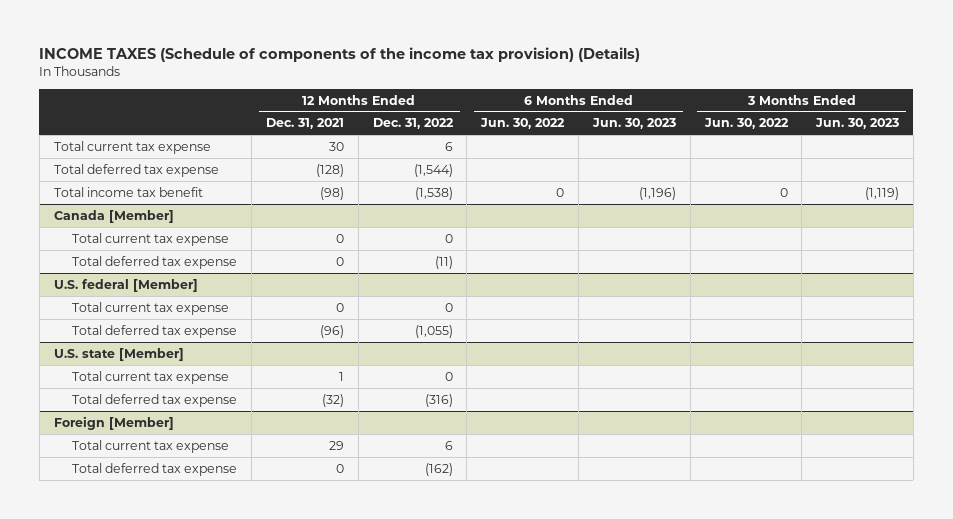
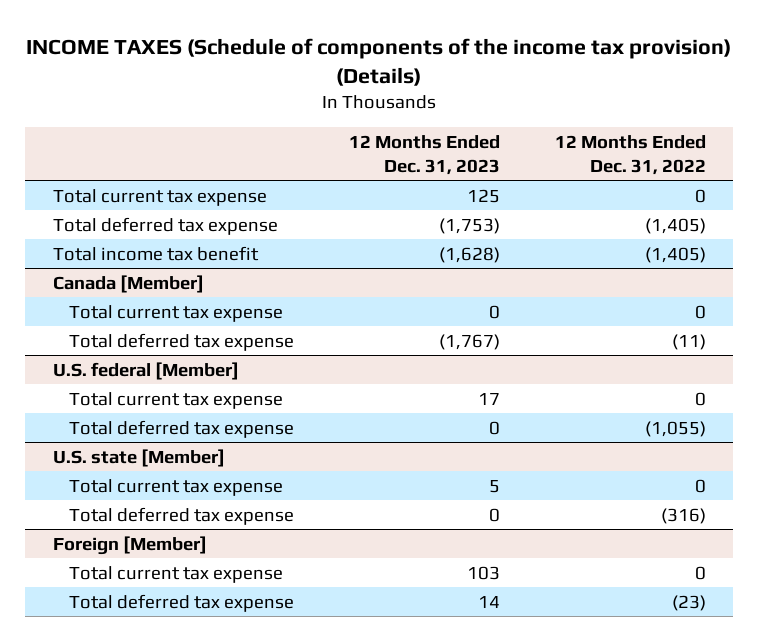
- | 12 Months Ended Dec. 31, 2021 | 12 Months Ended Dec. 31, 2022 | 6 Months Ended Jun. 30, 2022 | 6 Months Ended Jun. 30, 2023 | 3 Months Ended Jun. 30, 2022 | 3 Months Ended Jun. 30, 2023
+ | 12 Months Ended Dec. 31, 2023 | 12 Months Ended Dec. 31, 2022
- Total current tax expense | 30 | 6 | | | |
- Total deferred tax expense | (128) | (1,544) | | | |
- Total income tax benefit | (98) | (1,538) | 0 | (1,196) | 0 | (1,119)
+ Total current tax expense | 125 | 0
+ Total deferred tax expense | (1,753) | (1,405)
+ Total income tax benefit | (1,628) | (1,405)
@ Foreign [Member]
- Total current tax expense | 29 | 6 | | | |
- Total deferred tax expense | 0 | (162) | | | |
+ Total current tax expense | 103 | 0
+ Total deferred tax expense | 14 | (23)

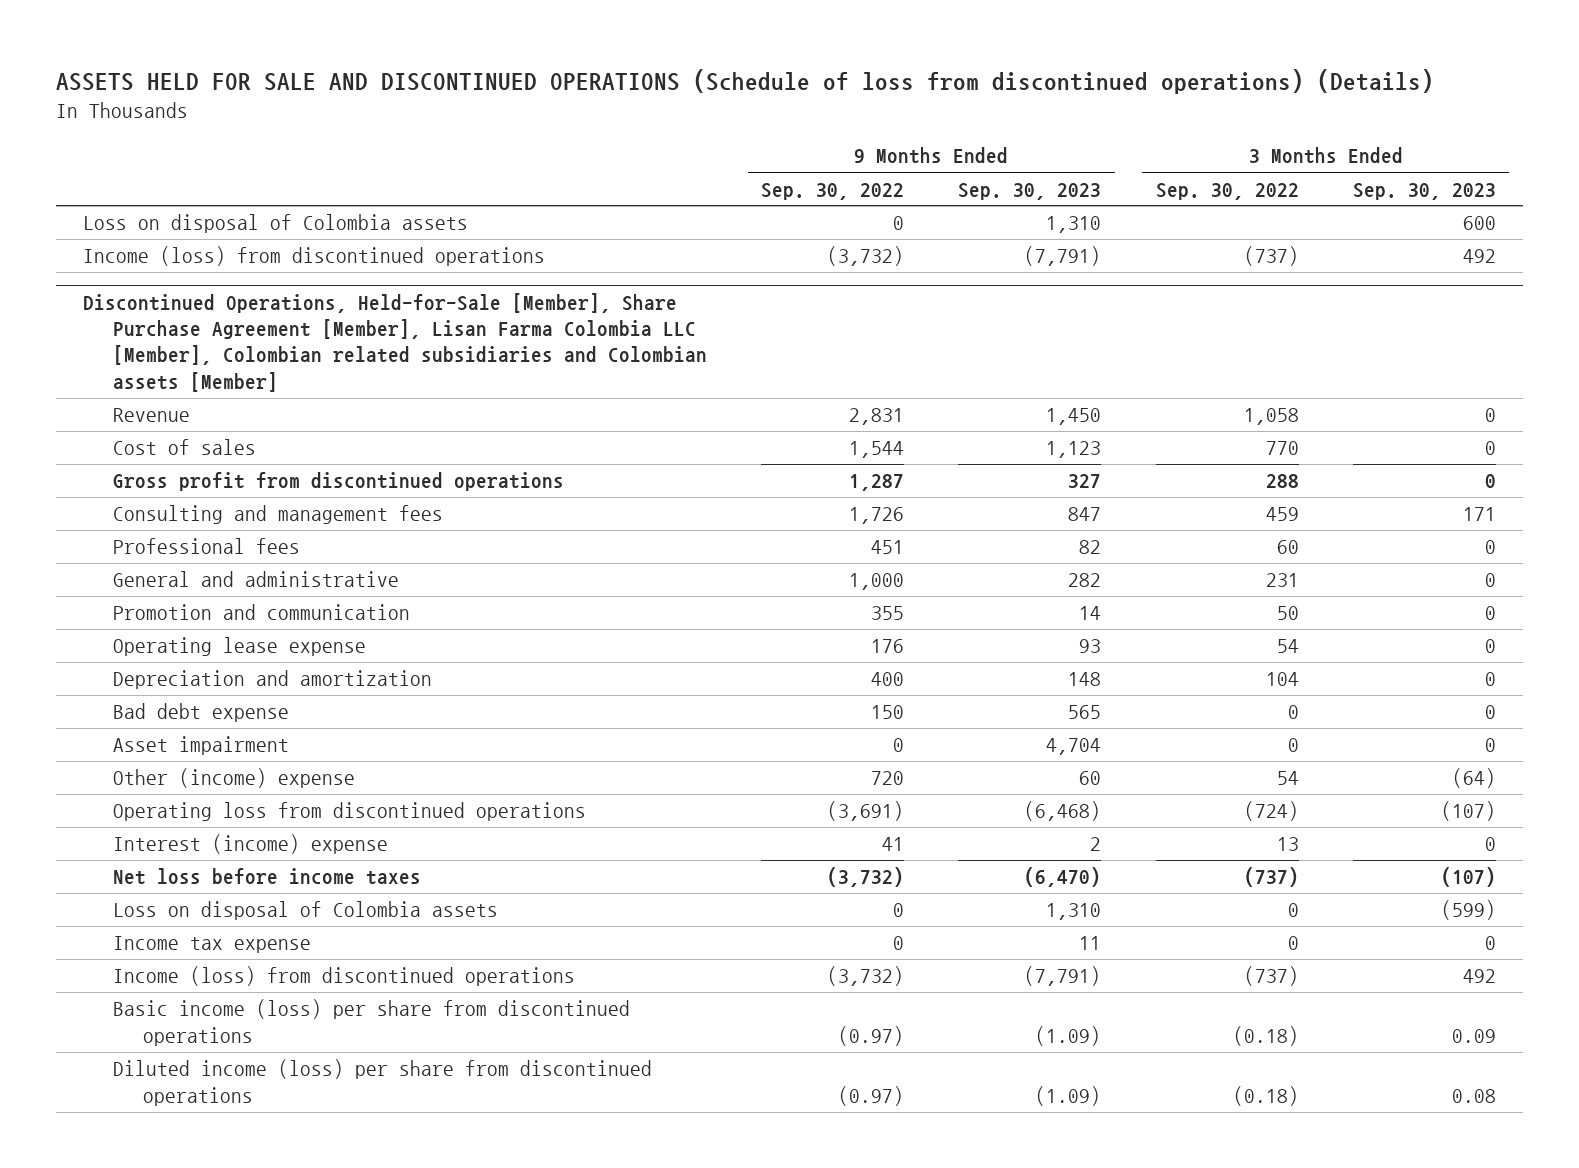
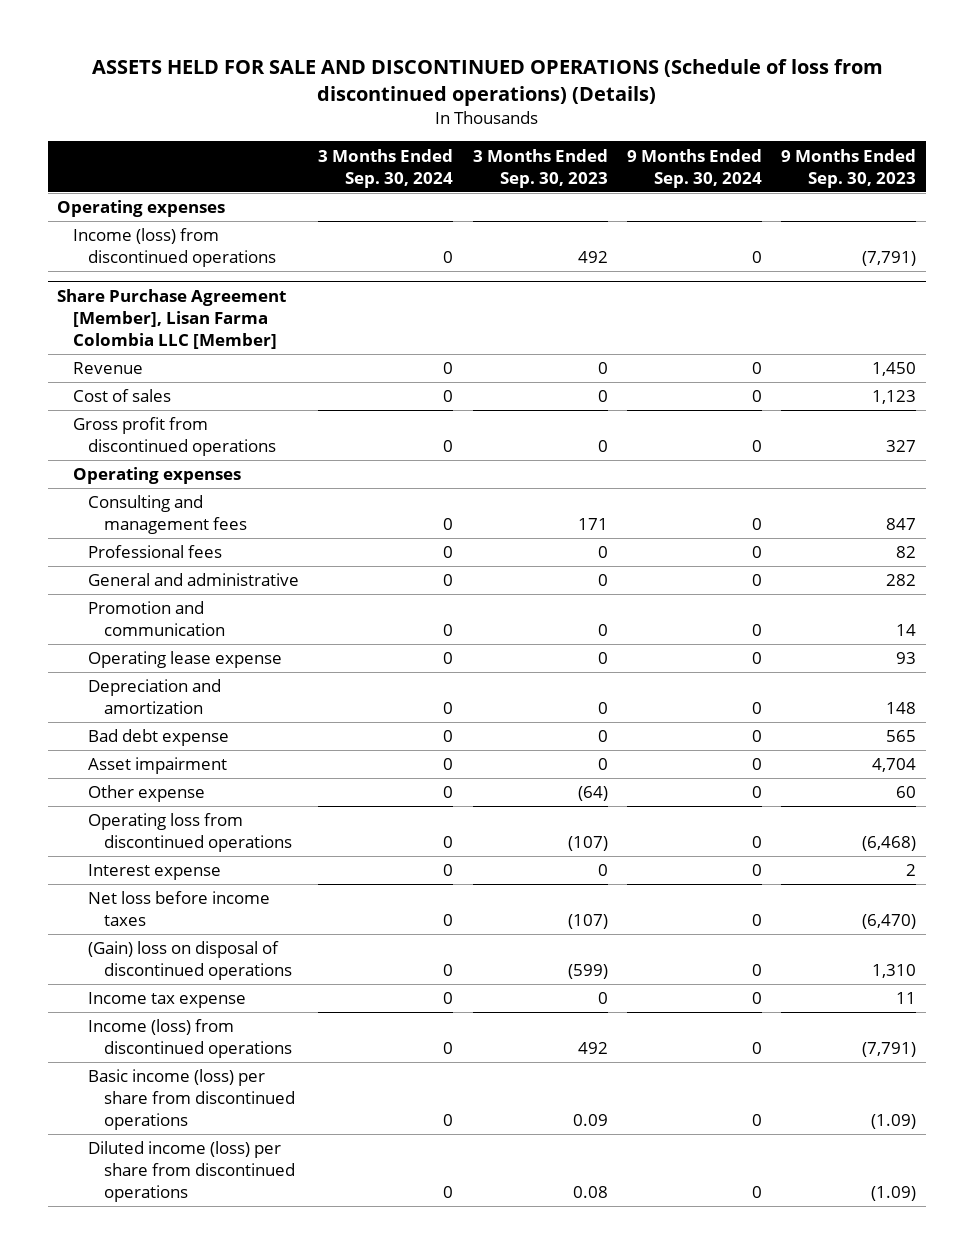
- | 9 Months Ended Sep. 30, 2022 | 9 Months Ended Sep. 30, 2023 | 3 Months Ended Sep. 30, 2022 | 3 Months Ended Sep. 30, 2023
+ | 3 Months Ended Sep. 30, 2024 | 3 Months Ended Sep. 30, 2023 | 9 Months Ended Sep. 30, 2024 | 9 Months Ended Sep. 30, 2023
- Loss on disposal of Colombia assets | 0 | 1,310 | | 600
+ Operating expenses
- Discontinued Operations, Held-for-Sale [Member], Share Purchase Agreement [Member], Lisan Farma Colombia LLC [Member], Colombian related subsidiaries and Colombian assets [Member]
+ Share Purchase Agreement [Member], Lisan Farma Colombia LLC [Member]
+ Operating expenses
- Other (income) expense | 720 | 60 | 54 | (64)
+ Other expense | 0 | (64) | 0 | 60
- Interest (income) expense | 41 | 2 | 13 | 0
+ Interest expense | 0 | 0 | 0 | 2
- Loss on disposal of Colombia assets | 0 | 1,310 | 0 | (599)
+ (Gain) loss on disposal of discontinued operations | 0 | (599) | 0 | 1,310

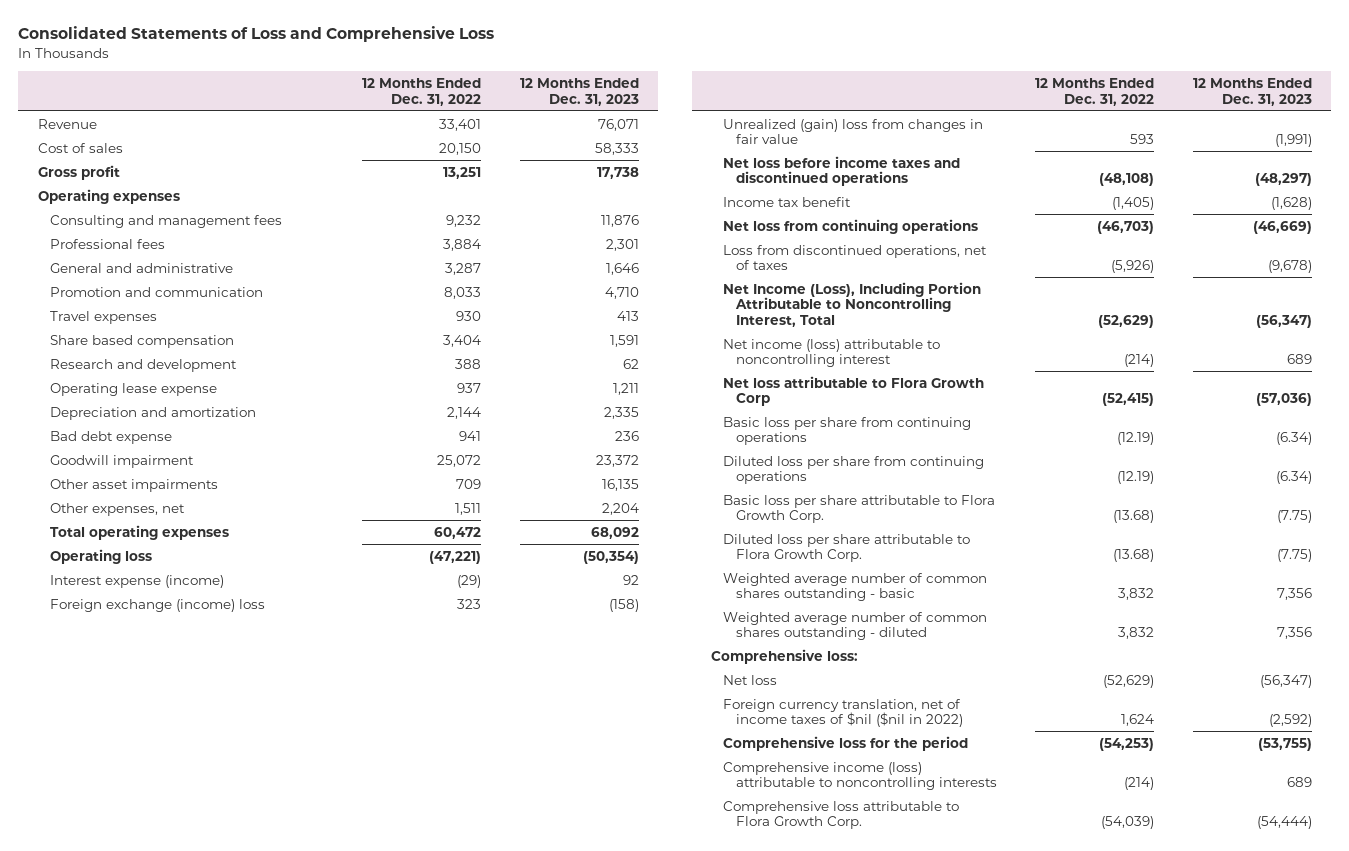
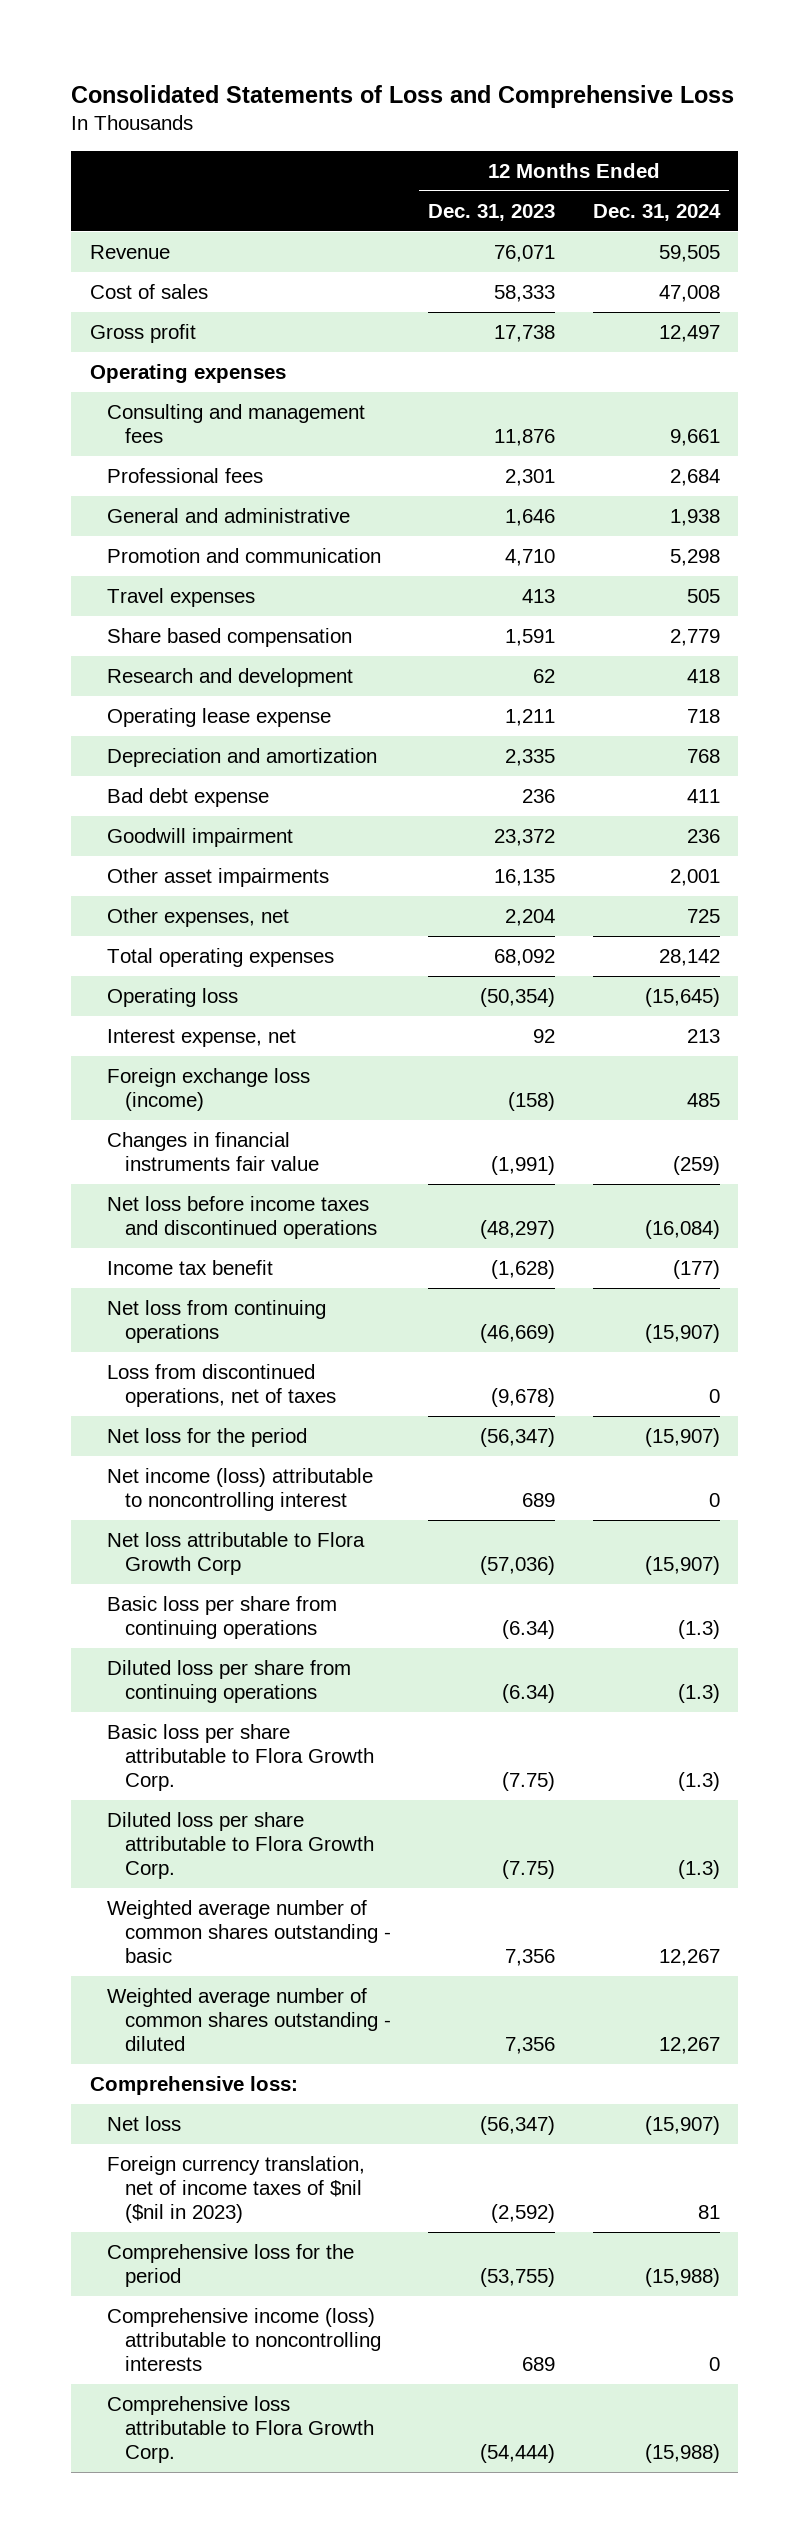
- | 12 Months Ended Dec. 31, 2022 | 12 Months Ended Dec. 31, 2023
+ | 12 Months Ended Dec. 31, 2023 | 12 Months Ended Dec. 31, 2024
- Interest expense (income) | (29) | 92
- Foreign exchange (income) loss | 323 | (158)
- Unrealized (gain) loss from changes in fair value | 593 | (1,991)
+ Interest expense, net | 92 | 213
+ Foreign exchange loss (income) | (158) | 485
+ Changes in financial instruments fair value | (1,991) | (259)
- Net Income (Loss), Including Portion Attributable to Noncontrolling Interest, Total | (52,629) | (56,347)
+ Net loss for the period | (56,347) | (15,907)
- Foreign currency translation, net of income taxes of $nil ($nil in 2022) | 1,624 | (2,592)
+ Foreign currency translation, net of income taxes of $nil ($nil in 2023) | (2,592) | 81

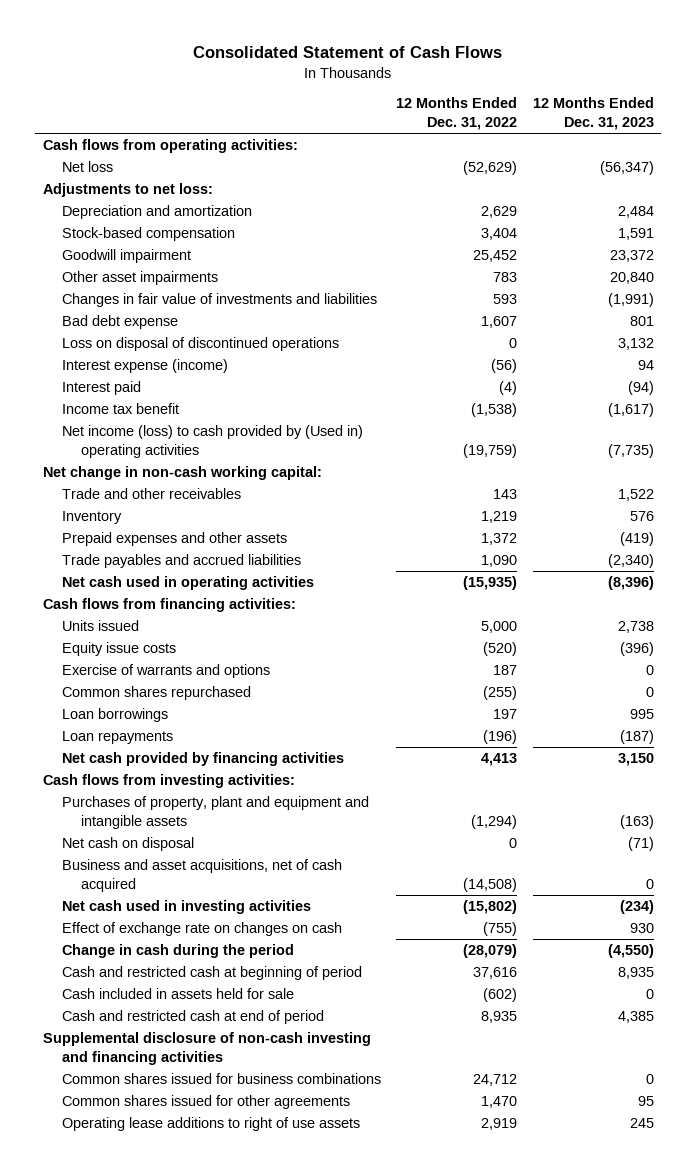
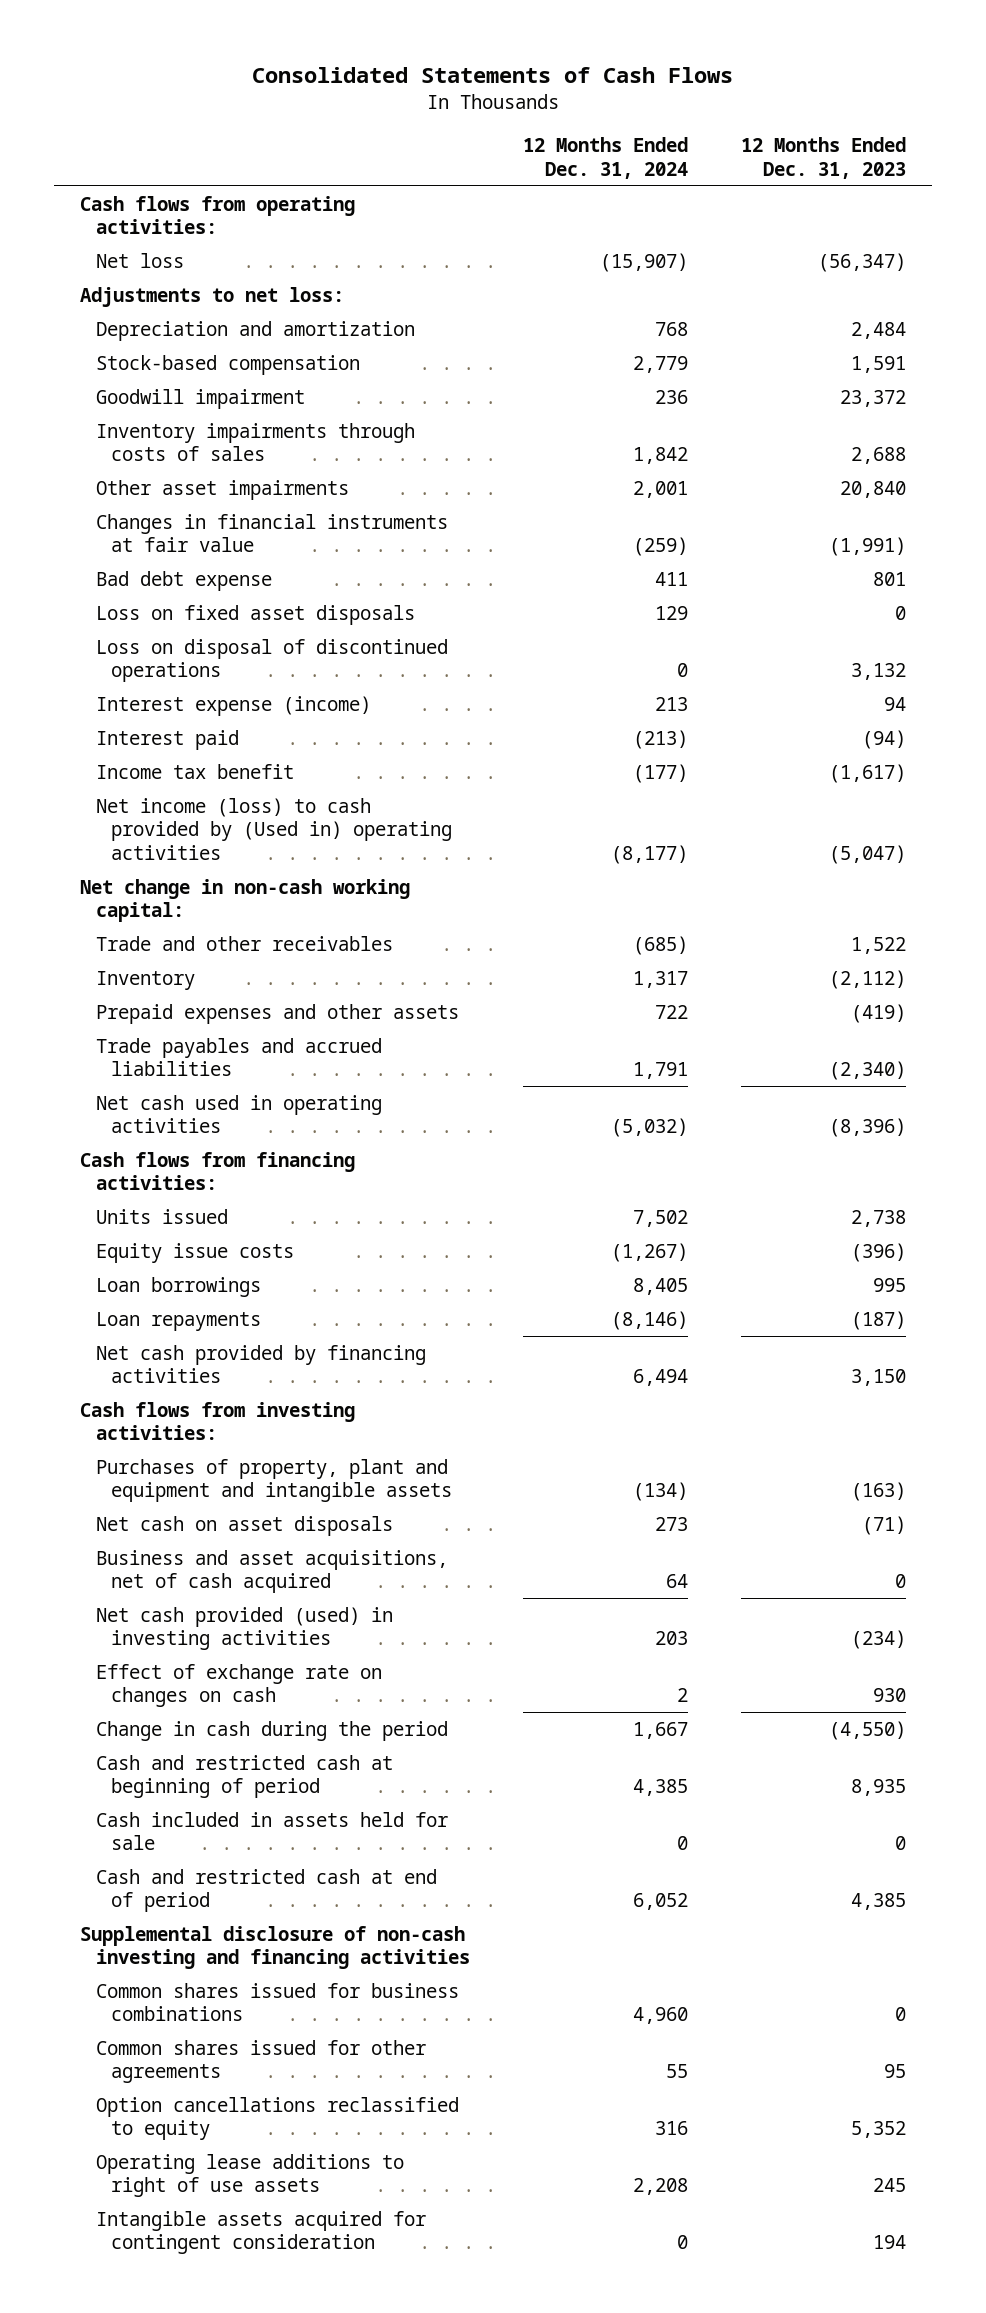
- Consolidated Statement of Cash Flows
+ Consolidated Statements of Cash Flows
- | 12 Months Ended Dec. 31, 2022 | 12 Months Ended Dec. 31, 2023
+ | 12 Months Ended Dec. 31, 2024 | 12 Months Ended Dec. 31, 2023
+ Inventory impairments through costs of sales | 1,842 | 2,688
- Changes in fair value of investments and liabilities | 593 | (1,991)
+ Changes in financial instruments at fair value | (259) | (1,991)
+ Loss on fixed asset disposals | 129 | 0
- Net income (loss) to cash provided by (Used in) operating activities | (19,759) | (7,735)
+ Net income (loss) to cash provided by (Used in) operating activities | (8,177) | (5,047)
- Inventory | 1,219 | 576
+ Inventory | 1,317 | (2,112)
- Exercise of warrants and options | 187 | 0
- Common shares repurchased | (255) | 0
- Net cash on disposal | 0 | (71)
+ Net cash on asset disposals | 273 | (71)
- Net cash used in investing activities | (15,802) | (234)
+ Net cash provided (used) in investing activities | 203 | (234)
+ Option cancellations reclassified to equity | 316 | 5,352
+ Intangible assets acquired for contingent consideration | 0 | 194

